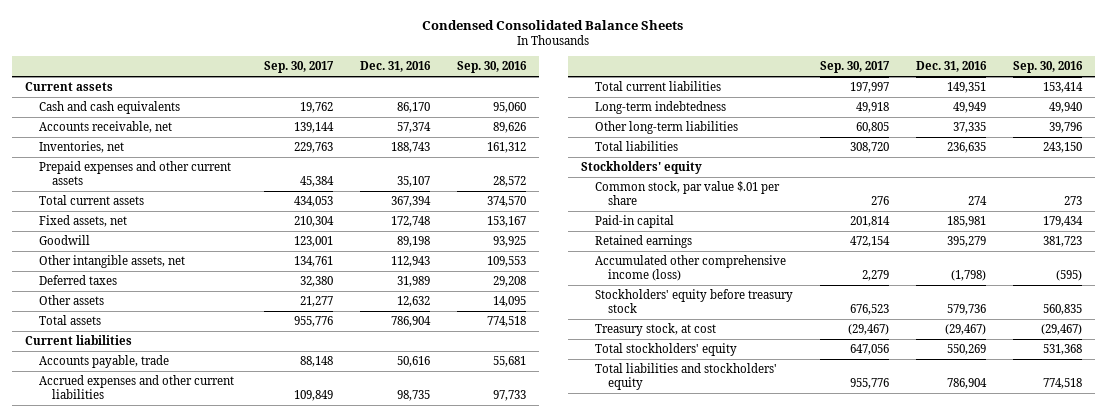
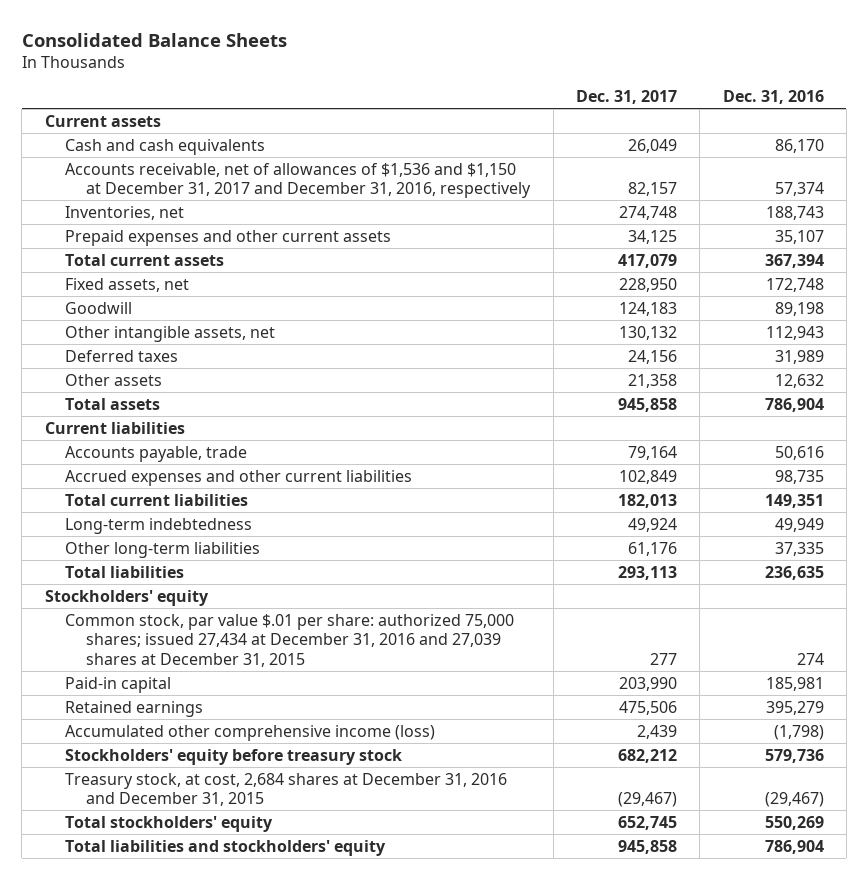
- Condensed Consolidated Balance Sheets
+ Consolidated Balance Sheets
- | Sep. 30, 2017 | Dec. 31, 2016 | Sep. 30, 2016
+ | Dec. 31, 2017 | Dec. 31, 2016
- Accounts receivable, net | 139,144 | 57,374 | 89,626
+ Accounts receivable, net of allowances of $1,536 and $1,150 at December 31, 2017 and December 31, 2016, respectively | 82,157 | 57,374
- Common stock, par value $.01 per share | 276 | 274 | 273
+ Common stock, par value $.01 per share: authorized 75,000 shares; issued 27,434 at December 31, 2016 and 27,039 shares at December 31, 2015 | 277 | 274
- Treasury stock, at cost | (29,467) | (29,467) | (29,467)
+ Treasury stock, at cost, 2,684 shares at December 31, 2016 and December 31, 2015 | (29,467) | (29,467)

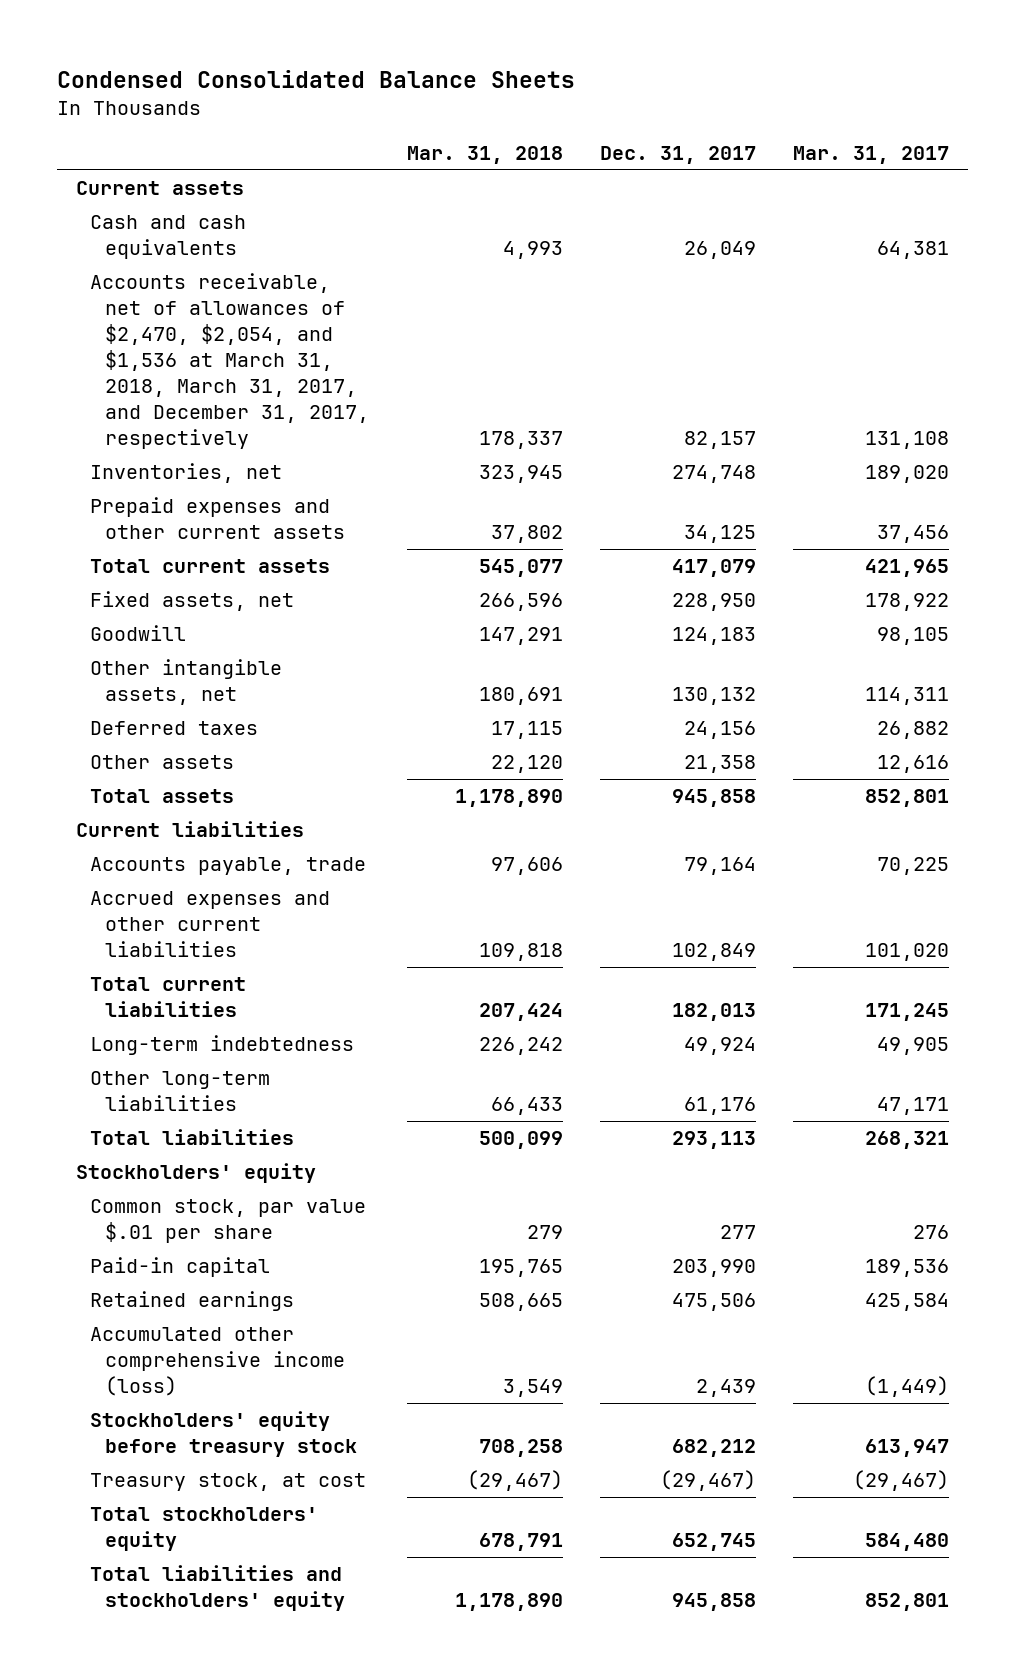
- Consolidated Balance Sheets
+ Condensed Consolidated Balance Sheets
- | Dec. 31, 2017 | Dec. 31, 2016
+ | Mar. 31, 2018 | Dec. 31, 2017 | Mar. 31, 2017
- Accounts receivable, net of allowances of $1,536 and $1,150 at December 31, 2017 and December 31, 2016, respectively | 82,157 | 57,374
+ Accounts receivable, net of allowances of $2,470, $2,054, and $1,536 at March 31, 2018, March 31, 2017, and December 31, 2017, respectively | 178,337 | 82,157 | 131,108
- Common stock, par value $.01 per share: authorized 75,000 shares; issued 27,434 at December 31, 2016 and 27,039 shares at December 31, 2015 | 277 | 274
+ Common stock, par value $.01 per share | 279 | 277 | 276
- Treasury stock, at cost, 2,684 shares at December 31, 2016 and December 31, 2015 | (29,467) | (29,467)
+ Treasury stock, at cost | (29,467) | (29,467) | (29,467)

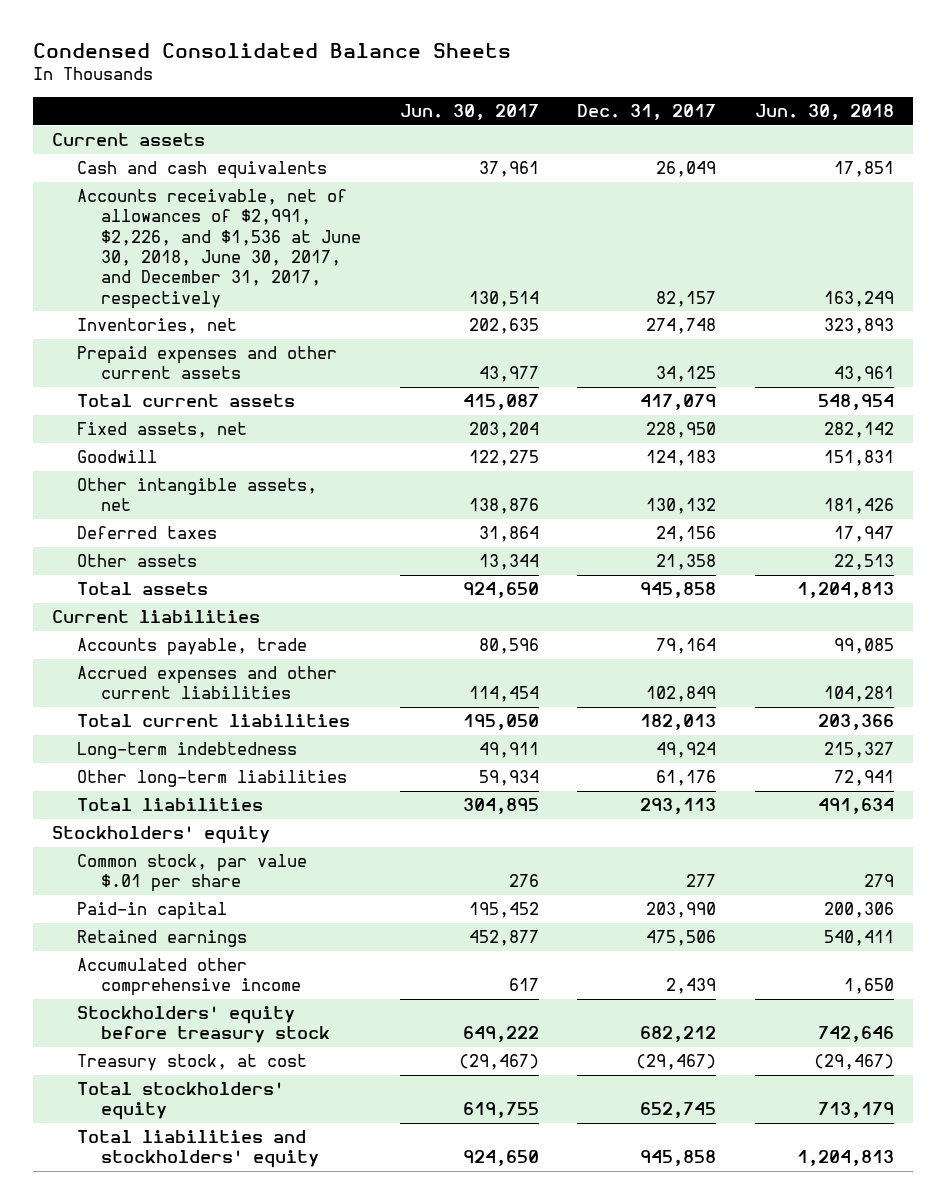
- | Mar. 31, 2018 | Dec. 31, 2017 | Mar. 31, 2017
+ | Jun. 30, 2017 | Dec. 31, 2017 | Jun. 30, 2018
- Accounts receivable, net of allowances of $2,470, $2,054, and $1,536 at March 31, 2018, March 31, 2017, and December 31, 2017, respectively | 178,337 | 82,157 | 131,108
+ Accounts receivable, net of allowances of $2,991, $2,226, and $1,536 at June 30, 2018, June 30, 2017, and December 31, 2017, respectively | 130,514 | 82,157 | 163,249
- Accumulated other comprehensive income (loss) | 3,549 | 2,439 | (1,449)
+ Accumulated other comprehensive income | 617 | 2,439 | 1,650

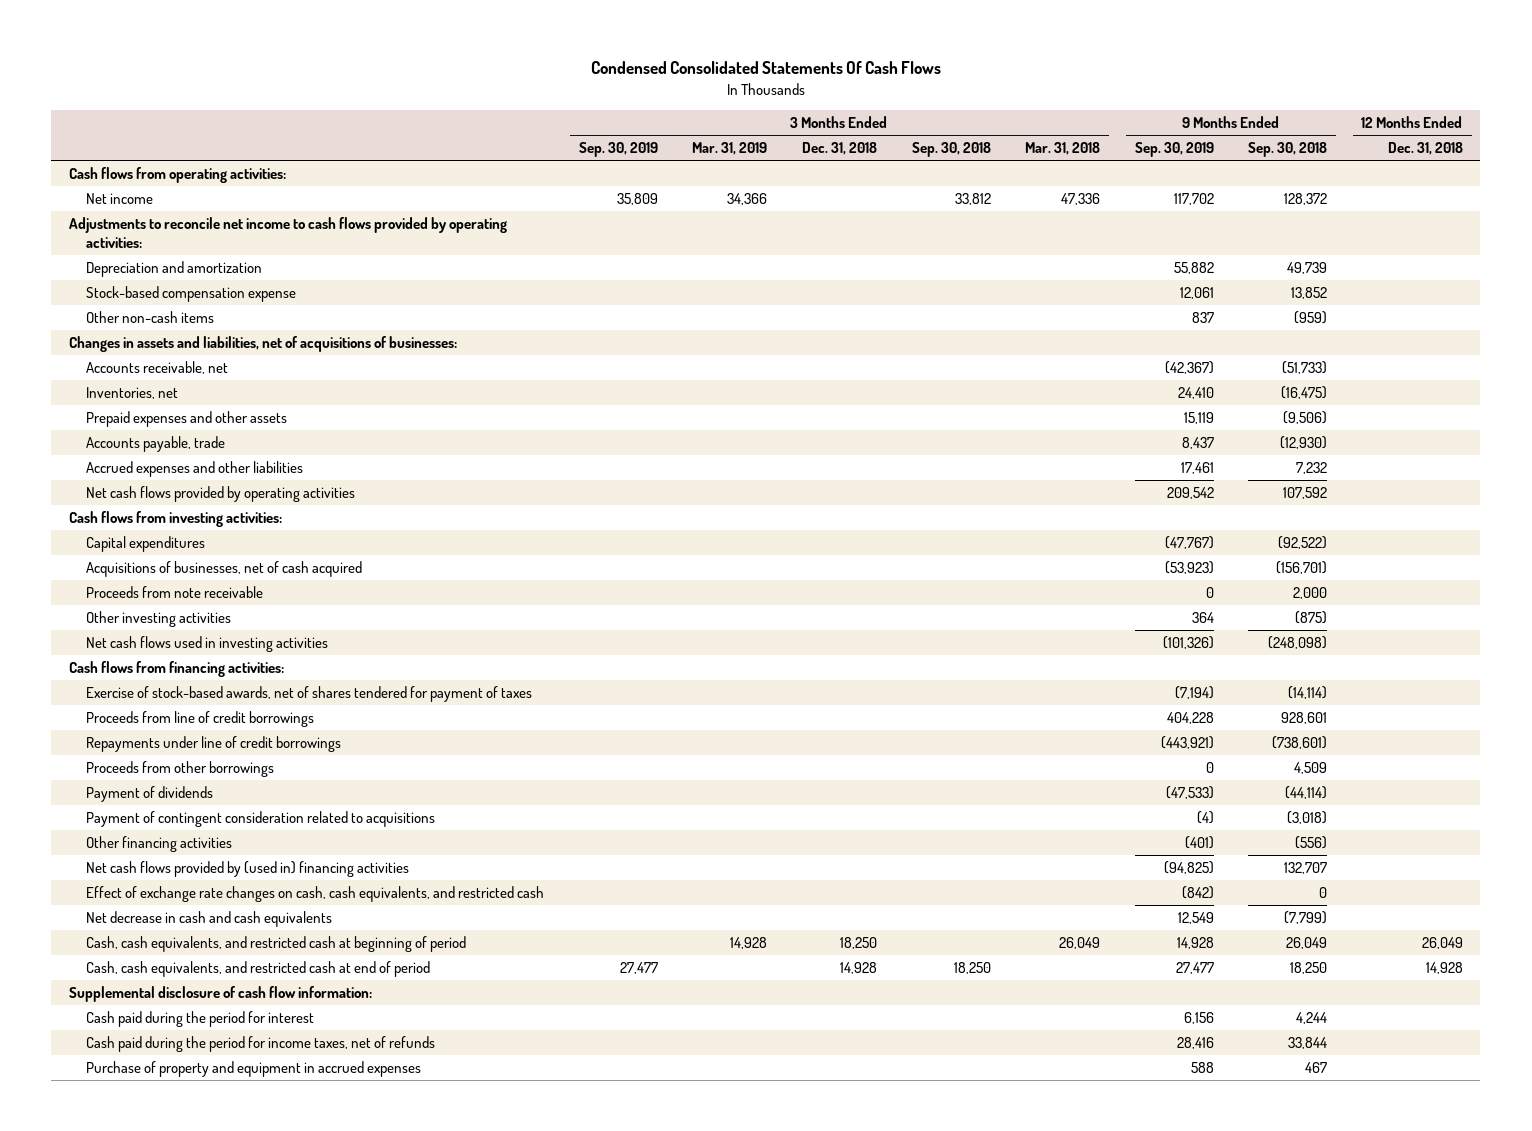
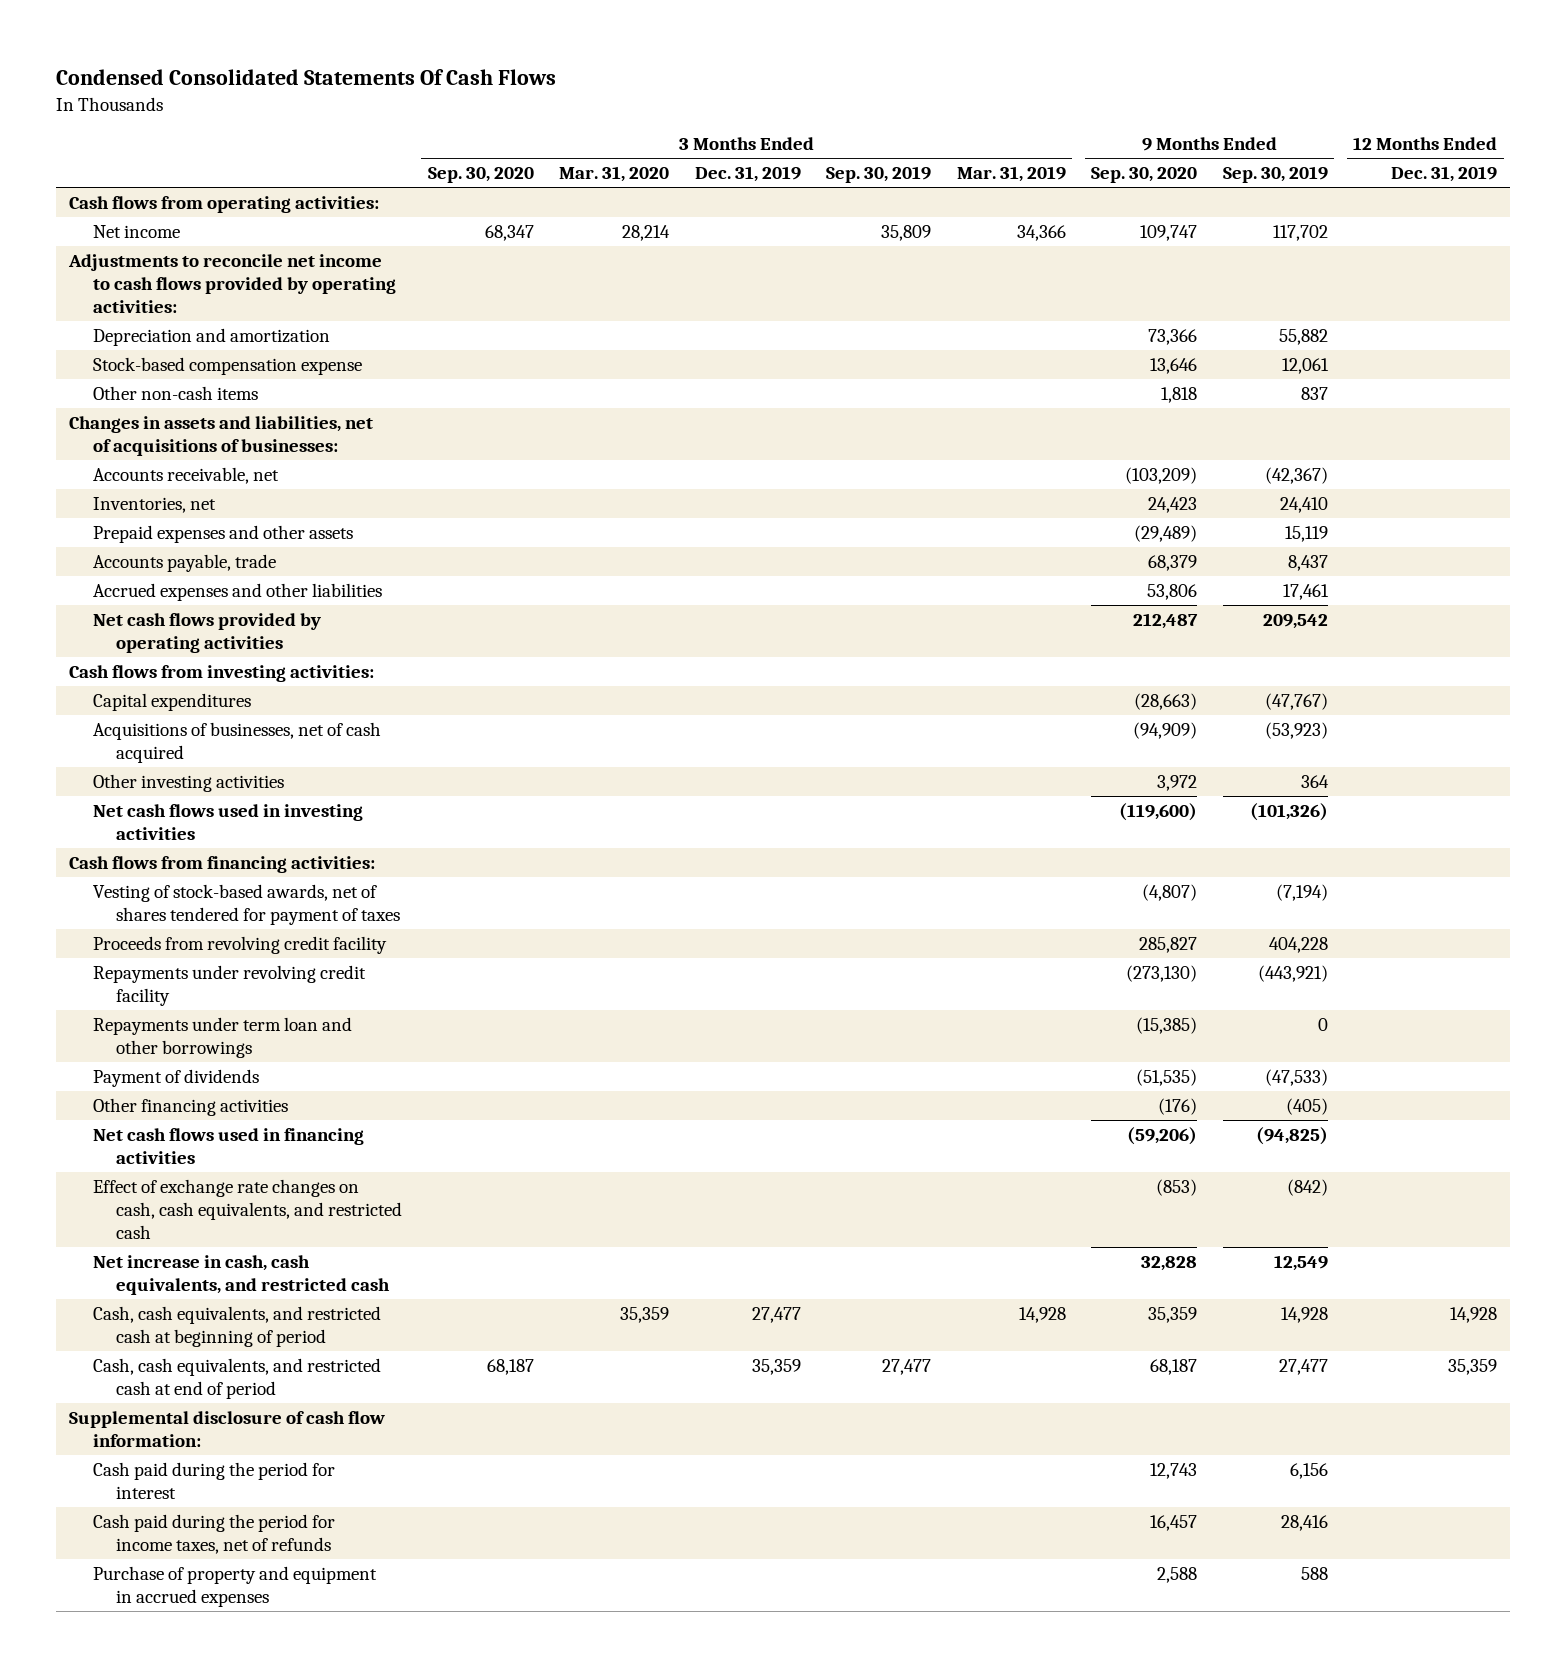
- | 3 Months Ended Sep. 30, 2019 | 3 Months Ended Mar. 31, 2019 | 3 Months Ended Dec. 31, 2018 | 3 Months Ended Sep. 30, 2018 | 3 Months Ended Mar. 31, 2018 | 9 Months Ended Sep. 30, 2019 | 9 Months Ended Sep. 30, 2018 | 12 Months Ended Dec. 31, 2018
+ | 3 Months Ended Sep. 30, 2020 | 3 Months Ended Mar. 31, 2020 | 3 Months Ended Dec. 31, 2019 | 3 Months Ended Sep. 30, 2019 | 3 Months Ended Mar. 31, 2019 | 9 Months Ended Sep. 30, 2020 | 9 Months Ended Sep. 30, 2019 | 12 Months Ended Dec. 31, 2019
- Proceeds from note receivable | | | | | | 0 | 2,000 |
- Exercise of stock-based awards, net of shares tendered for payment of taxes | | | | | | (7,194) | (14,114) |
- Proceeds from line of credit borrowings | | | | | | 404,228 | 928,601 |
- Repayments under line of credit borrowings | | | | | | (443,921) | (738,601) |
- Proceeds from other borrowings | | | | | | 0 | 4,509 |
+ Vesting of stock-based awards, net of shares tendered for payment of taxes | | | | | | (4,807) | (7,194) |
+ Proceeds from revolving credit facility | | | | | | 285,827 | 404,228 |
+ Repayments under revolving credit facility | | | | | | (273,130) | (443,921) |
+ Repayments under term loan and other borrowings | | | | | | (15,385) | 0 |
- Payment of contingent consideration related to acquisitions | | | | | | (4) | (3,018) |
- Other financing activities | | | | | | (401) | (556) |
- Net cash flows provided by (used in) financing activities | | | | | | (94,825) | 132,707 |
+ Other financing activities | | | | | | (176) | (405) |
+ Net cash flows used in financing activities | | | | | | (59,206) | (94,825) |
- Net decrease in cash and cash equivalents | | | | | | 12,549 | (7,799) |
+ Net increase in cash, cash equivalents, and restricted cash | | | | | | 32,828 | 12,549 |

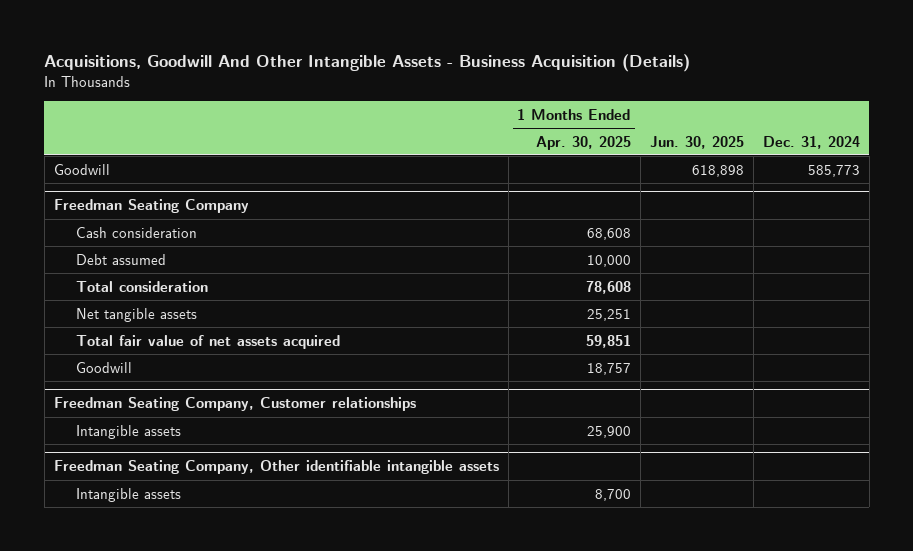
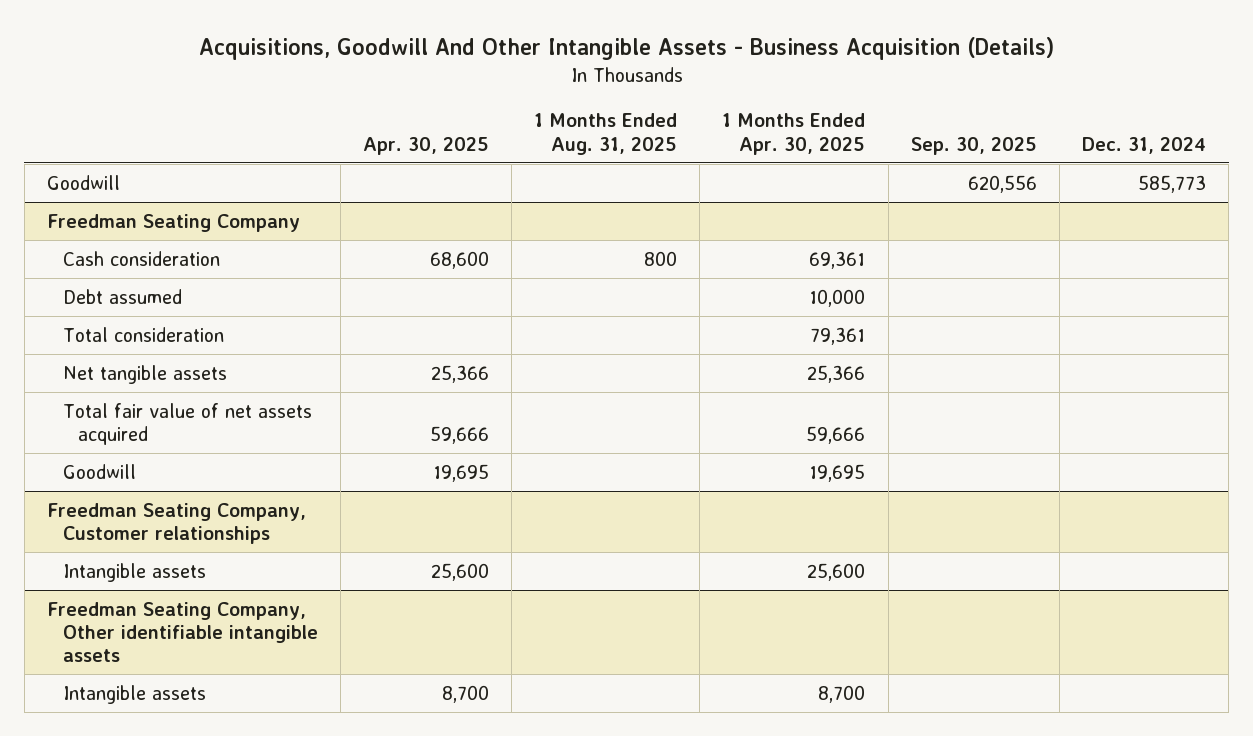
- | 1 Months Ended Apr. 30, 2025 | Jun. 30, 2025 | Dec. 31, 2024
+ | Apr. 30, 2025 | 1 Months Ended Aug. 31, 2025 | 1 Months Ended Apr. 30, 2025 | Sep. 30, 2025 | Dec. 31, 2024
@ Freedman Seating Company
- Cash consideration | 68,608 | |
+ Cash consideration | 68,600 | 800 | 69,361 | |
- Total consideration | 78,608 | |
- Net tangible assets | 25,251 | |
- Total fair value of net assets acquired | 59,851 | |
- Goodwill | 18,757 | |
+ Total consideration | | | 79,361 | |
+ Net tangible assets | 25,366 | | 25,366 | |
+ Total fair value of net assets acquired | 59,666 | | 59,666 | |
+ Goodwill | 19,695 | | 19,695 | |
@ Freedman Seating Company, Customer relationships
- Intangible assets | 25,900 | |
+ Intangible assets | 25,600 | | 25,600 | |

